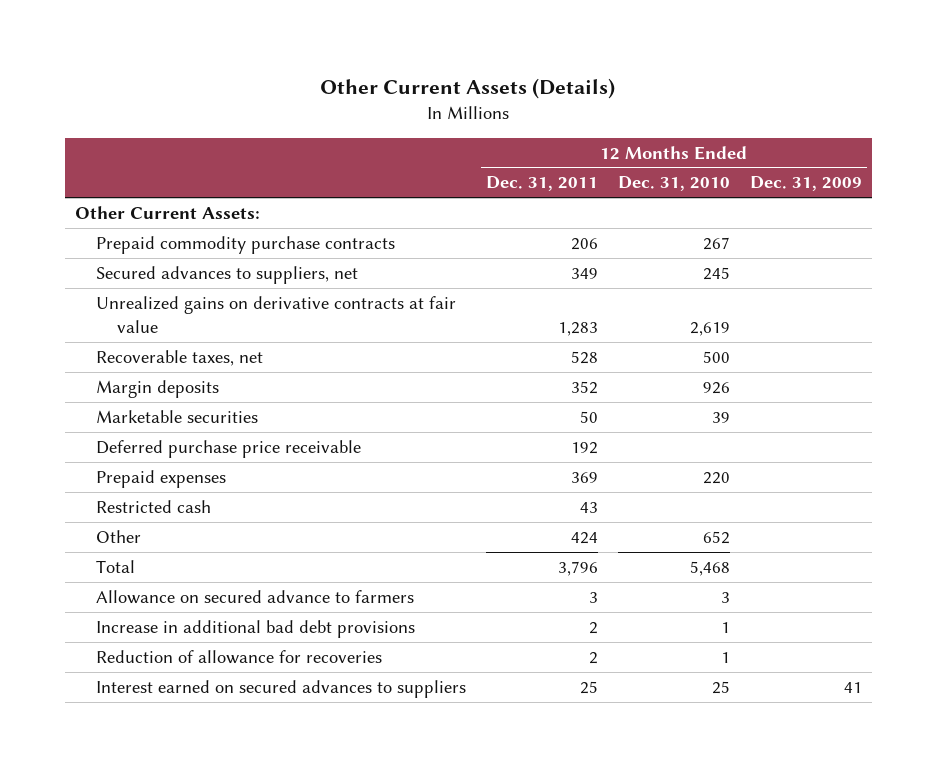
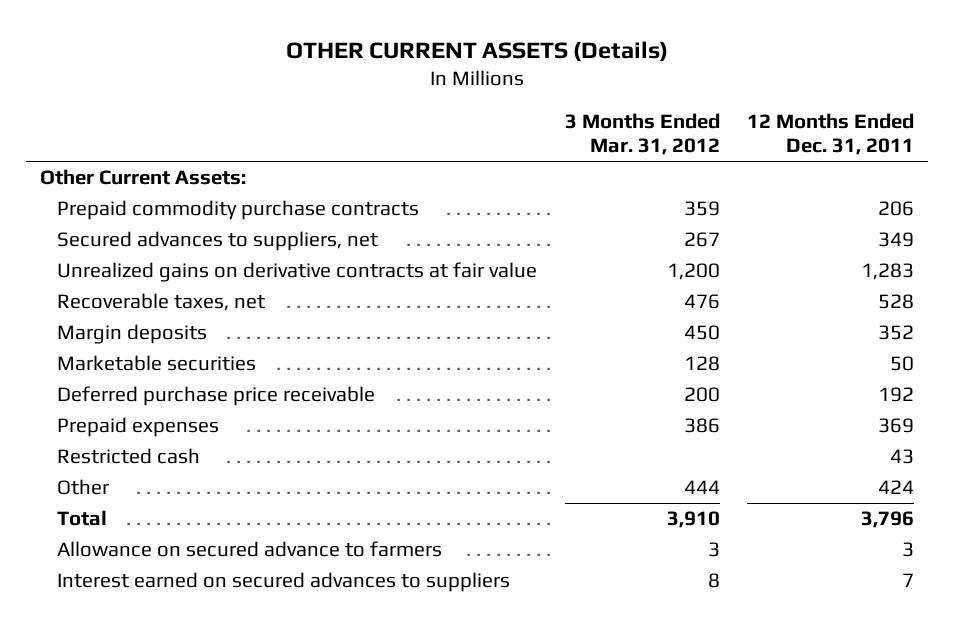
- Other Current Assets (Details)
+ OTHER CURRENT ASSETS (Details)
- | 12 Months Ended Dec. 31, 2011 | 12 Months Ended Dec. 31, 2010 | 12 Months Ended Dec. 31, 2009
+ | 3 Months Ended Mar. 31, 2012 | 12 Months Ended Dec. 31, 2011
- Increase in additional bad debt provisions | 2 | 1 |
- Reduction of allowance for recoveries | 2 | 1 |
- Interest earned on secured advances to suppliers | 25 | 25 | 41
+ Interest earned on secured advances to suppliers | 8 | 7

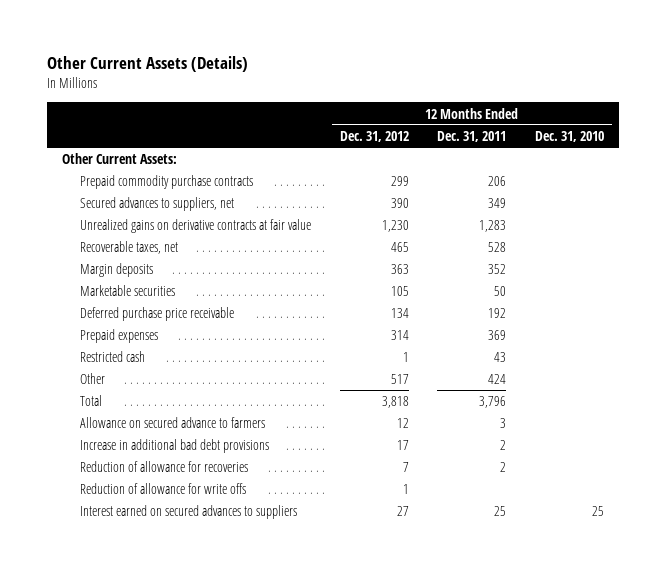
- OTHER CURRENT ASSETS (Details)
+ Other Current Assets (Details)
- | 3 Months Ended Mar. 31, 2012 | 12 Months Ended Dec. 31, 2011
+ | 12 Months Ended Dec. 31, 2012 | 12 Months Ended Dec. 31, 2011 | 12 Months Ended Dec. 31, 2010
- Interest earned on secured advances to suppliers | 8 | 7
+ Increase in additional bad debt provisions | 17 | 2 |
+ Reduction of allowance for recoveries | 7 | 2 |
+ Reduction of allowance for write offs | 1 | |
+ Interest earned on secured advances to suppliers | 27 | 25 | 25

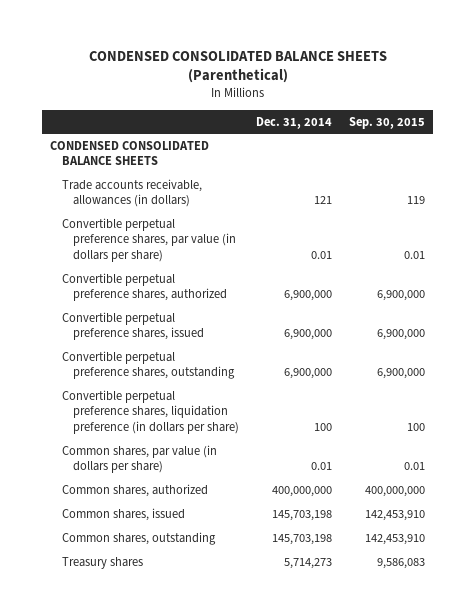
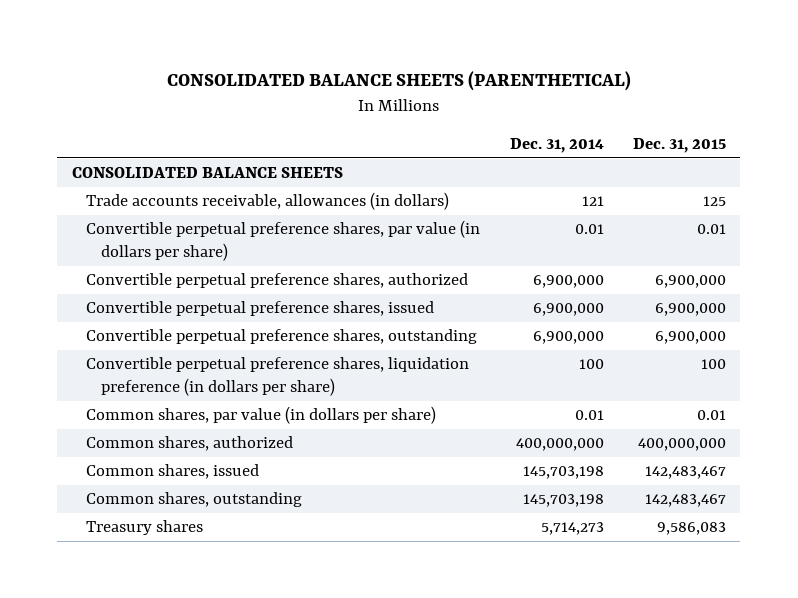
- CONDENSED CONSOLIDATED BALANCE SHEETS (Parenthetical)
+ CONSOLIDATED BALANCE SHEETS (PARENTHETICAL)
- | Dec. 31, 2014 | Sep. 30, 2015
+ | Dec. 31, 2014 | Dec. 31, 2015
- CONDENSED CONSOLIDATED BALANCE SHEETS
+ CONSOLIDATED BALANCE SHEETS

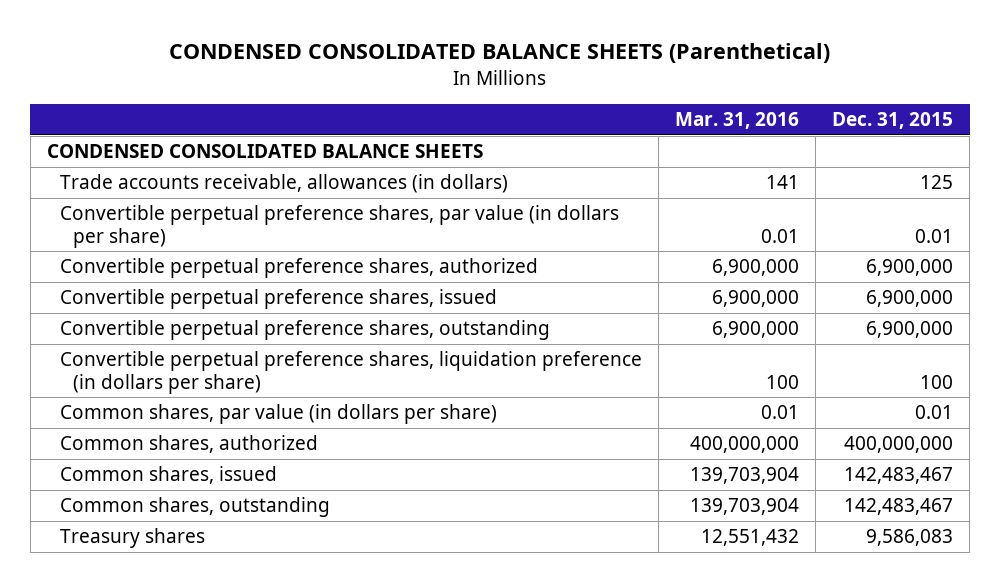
- CONSOLIDATED BALANCE SHEETS (PARENTHETICAL)
+ CONDENSED CONSOLIDATED BALANCE SHEETS (Parenthetical)
- | Dec. 31, 2014 | Dec. 31, 2015
+ | Mar. 31, 2016 | Dec. 31, 2015
- CONSOLIDATED BALANCE SHEETS
+ CONDENSED CONSOLIDATED BALANCE SHEETS

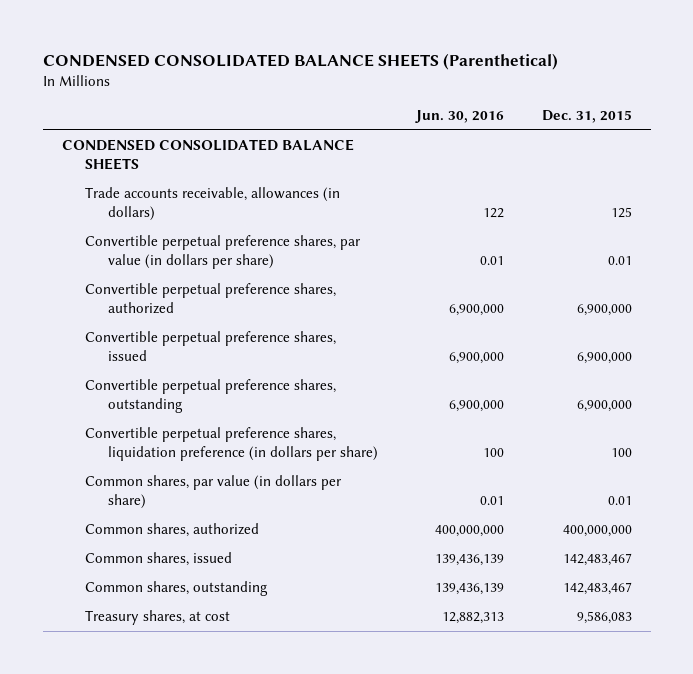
- | Mar. 31, 2016 | Dec. 31, 2015
+ | Jun. 30, 2016 | Dec. 31, 2015
- Treasury shares | 12,551,432 | 9,586,083
+ Treasury shares, at cost | 12,882,313 | 9,586,083

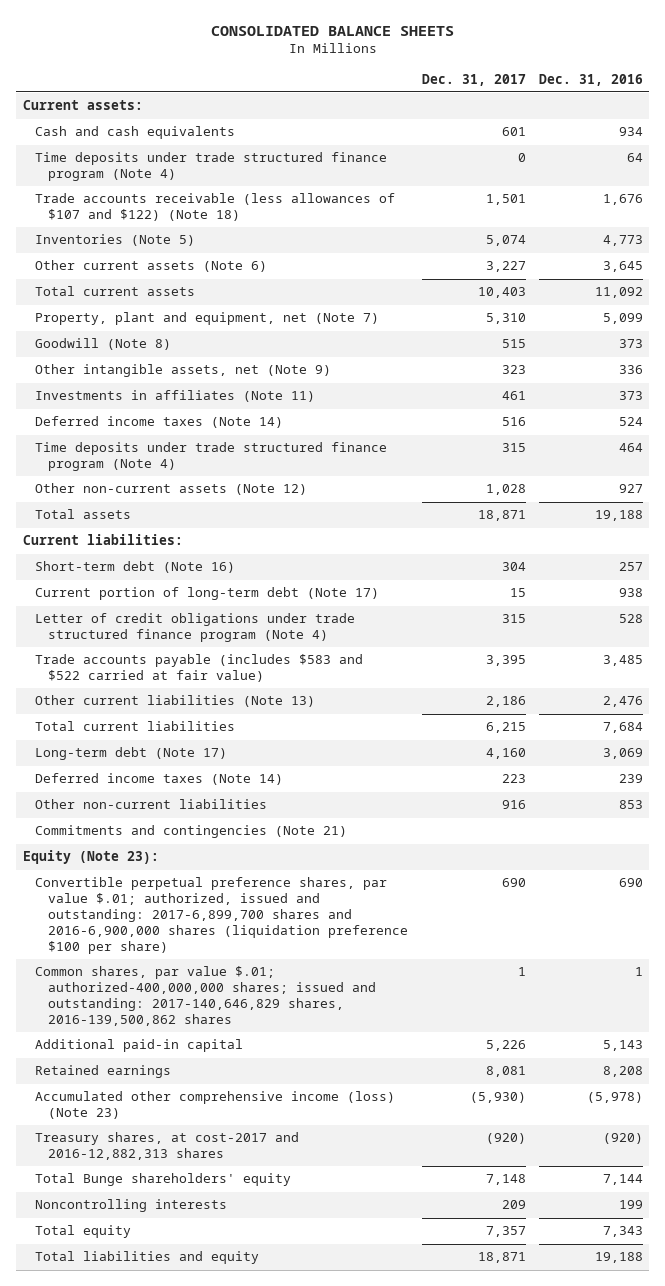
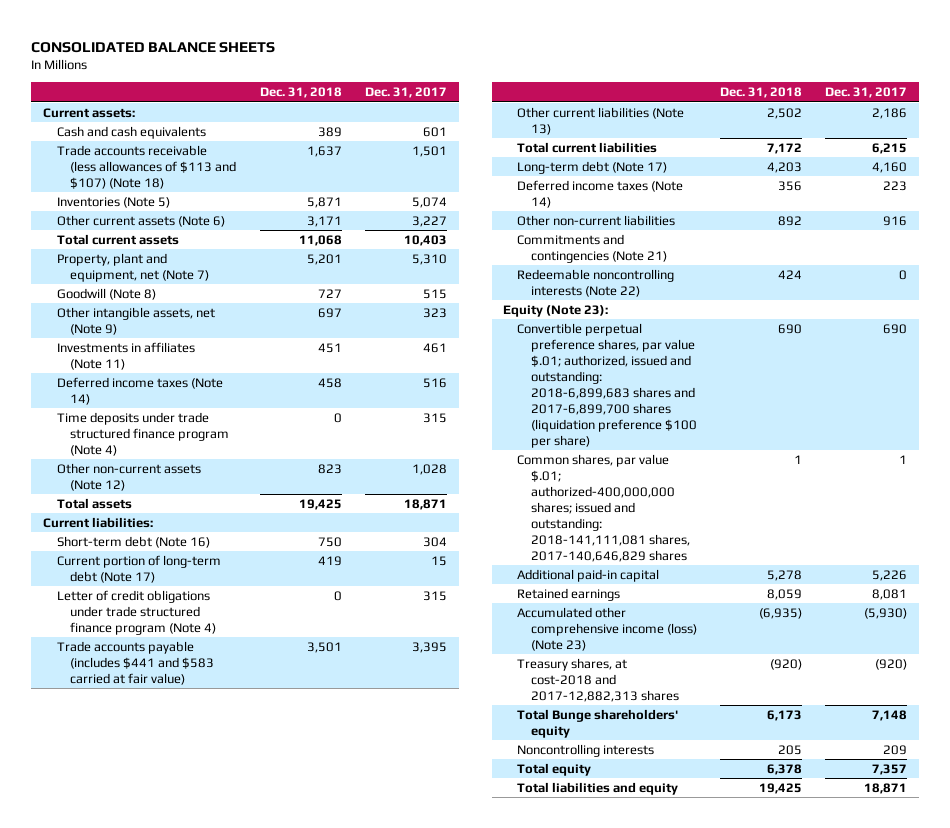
- | Dec. 31, 2017 | Dec. 31, 2016
+ | Dec. 31, 2018 | Dec. 31, 2017
- Time deposits under trade structured finance program (Note 4) | 0 | 64
- Trade accounts receivable (less allowances of $107 and $122) (Note 18) | 1,501 | 1,676
+ Trade accounts receivable (less allowances of $113 and $107) (Note 18) | 1,637 | 1,501
- Trade accounts payable (includes $583 and $522 carried at fair value) | 3,395 | 3,485
+ Trade accounts payable (includes $441 and $583 carried at fair value) | 3,501 | 3,395
+ Redeemable noncontrolling interests (Note 22) | 424 | 0
- Convertible perpetual preference shares, par value $.01; authorized, issued and outstanding: 2017-6,899,700 shares and 2016-6,900,000 shares (liquidation preference $100 per share) | 690 | 690
- Common shares, par value $.01; authorized-400,000,000 shares; issued and outstanding: 2017-140,646,829 shares, 2016-139,500,862 shares | 1 | 1
+ Convertible perpetual preference shares, par value $.01; authorized, issued and outstanding: 2018-6,899,683 shares and 2017-6,899,700 shares (liquidation preference $100 per share) | 690 | 690
+ Common shares, par value $.01; authorized-400,000,000 shares; issued and outstanding: 2018-141,111,081 shares, 2017-140,646,829 shares | 1 | 1
- Treasury shares, at cost-2017 and 2016-12,882,313 shares | (920) | (920)
+ Treasury shares, at cost-2018 and 2017-12,882,313 shares | (920) | (920)

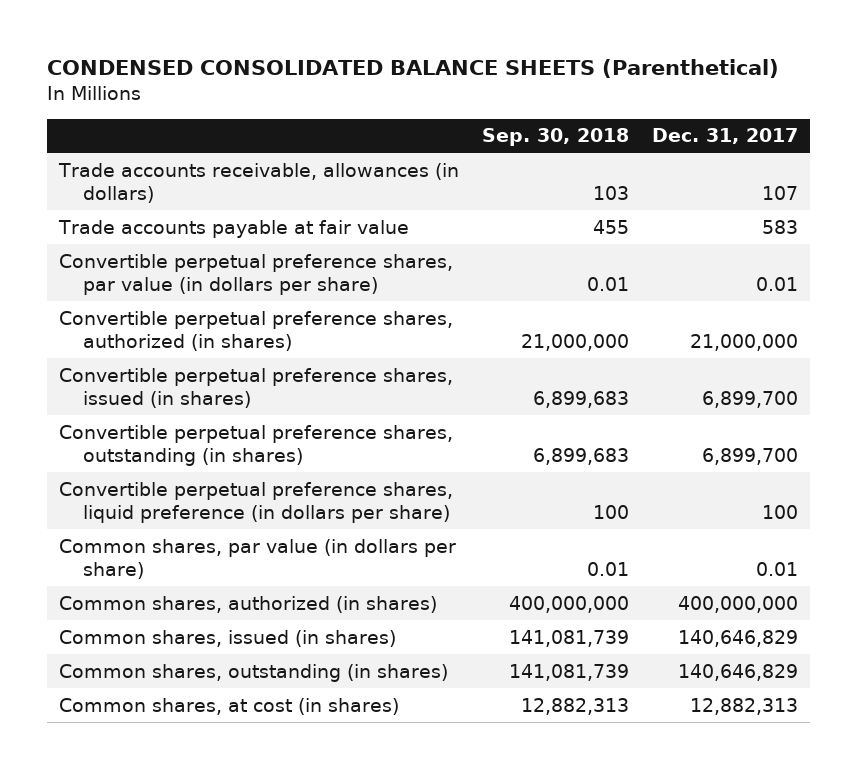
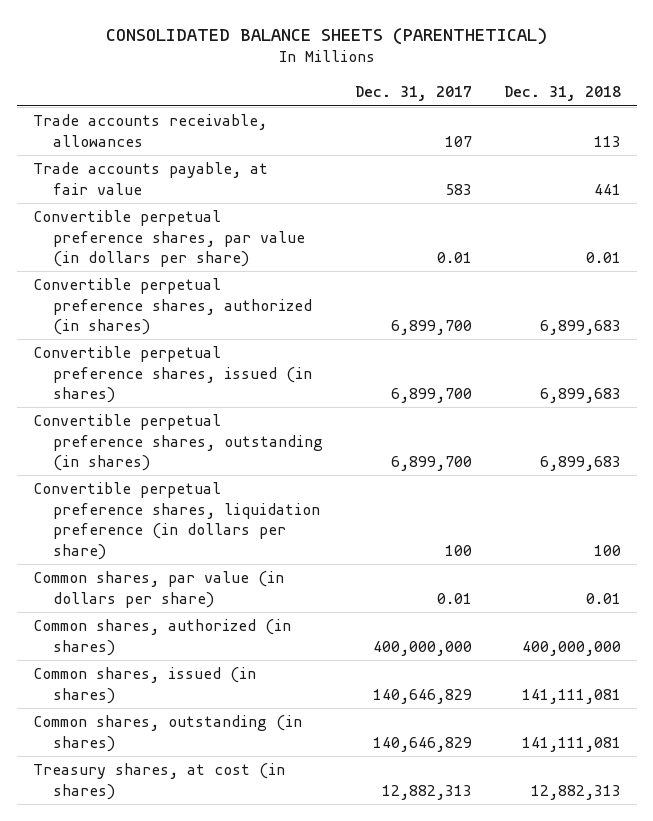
- CONDENSED CONSOLIDATED BALANCE SHEETS (Parenthetical)
+ CONSOLIDATED BALANCE SHEETS (PARENTHETICAL)
- | Sep. 30, 2018 | Dec. 31, 2017
+ | Dec. 31, 2017 | Dec. 31, 2018
- Trade accounts receivable, allowances (in dollars) | 103 | 107
- Trade accounts payable at fair value | 455 | 583
+ Trade accounts receivable, allowances | 107 | 113
+ Trade accounts payable, at fair value | 583 | 441
- Convertible perpetual preference shares, authorized (in shares) | 21,000,000 | 21,000,000
+ Convertible perpetual preference shares, authorized (in shares) | 6,899,700 | 6,899,683
- Convertible perpetual preference shares, liquid preference (in dollars per share) | 100 | 100
+ Convertible perpetual preference shares, liquidation preference (in dollars per share) | 100 | 100
- Common shares, at cost (in shares) | 12,882,313 | 12,882,313
+ Treasury shares, at cost (in shares) | 12,882,313 | 12,882,313

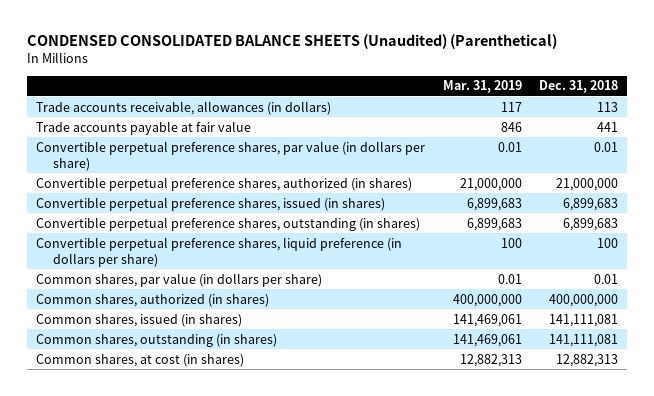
- CONSOLIDATED BALANCE SHEETS (PARENTHETICAL)
+ CONDENSED CONSOLIDATED BALANCE SHEETS (Unaudited) (Parenthetical)
- | Dec. 31, 2017 | Dec. 31, 2018
+ | Mar. 31, 2019 | Dec. 31, 2018
- Trade accounts receivable, allowances | 107 | 113
- Trade accounts payable, at fair value | 583 | 441
+ Trade accounts receivable, allowances (in dollars) | 117 | 113
+ Trade accounts payable at fair value | 846 | 441
- Convertible perpetual preference shares, authorized (in shares) | 6,899,700 | 6,899,683
+ Convertible perpetual preference shares, authorized (in shares) | 21,000,000 | 21,000,000
- Convertible perpetual preference shares, liquidation preference (in dollars per share) | 100 | 100
+ Convertible perpetual preference shares, liquid preference (in dollars per share) | 100 | 100
- Treasury shares, at cost (in shares) | 12,882,313 | 12,882,313
+ Common shares, at cost (in shares) | 12,882,313 | 12,882,313

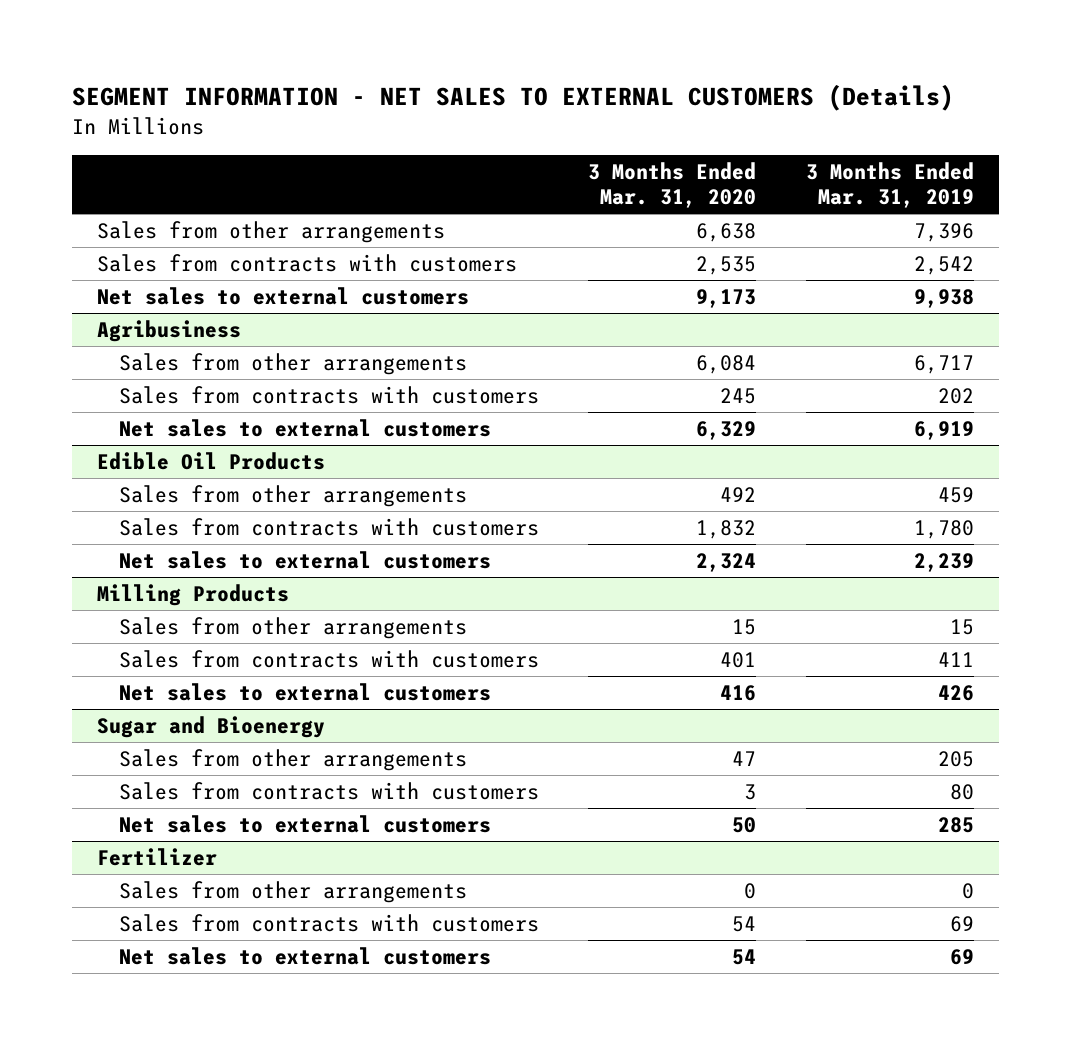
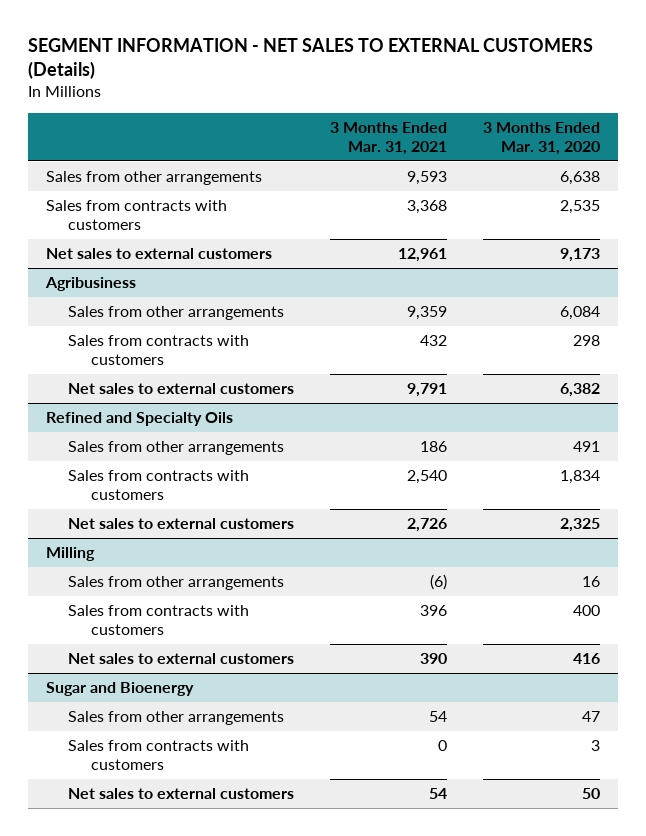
- | 3 Months Ended Mar. 31, 2020 | 3 Months Ended Mar. 31, 2019
+ | 3 Months Ended Mar. 31, 2021 | 3 Months Ended Mar. 31, 2020
@ Agribusiness
- Sales from contracts with customers | 245 | 202
- Net sales to external customers | 6,329 | 6,919
- Edible Oil Products
- Sales from other arrangements | 492 | 459
- Sales from contracts with customers | 1,832 | 1,780
- Net sales to external customers | 2,324 | 2,239
- Milling Products
- Sales from other arrangements | 15 | 15
- Sales from contracts with customers | 401 | 411
@ Agribusiness
+ Sales from contracts with customers | 432 | 298
+ Net sales to external customers | 9,791 | 6,382
+ Refined and Specialty Oils
+ Sales from other arrangements | 186 | 491
+ Sales from contracts with customers | 2,540 | 1,834
+ Net sales to external customers | 2,726 | 2,325
+ Milling
+ Sales from other arrangements | (6) | 16
+ Sales from contracts with customers | 396 | 400
- Fertilizer
- Sales from other arrangements | 0 | 0
- Sales from contracts with customers | 54 | 69
- Net sales to external customers | 54 | 69

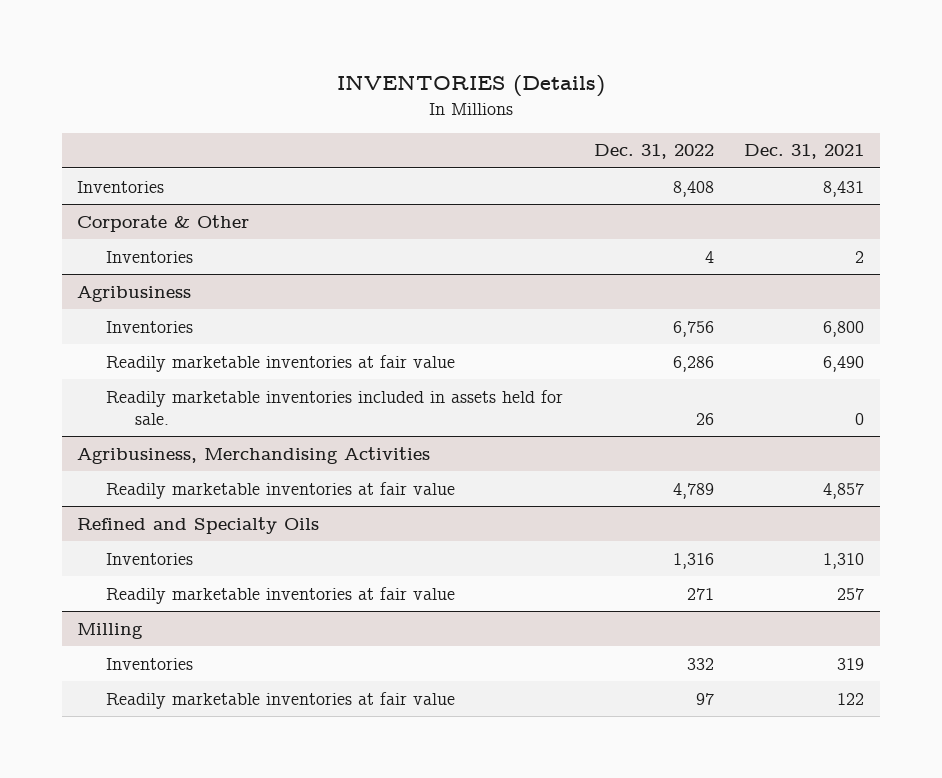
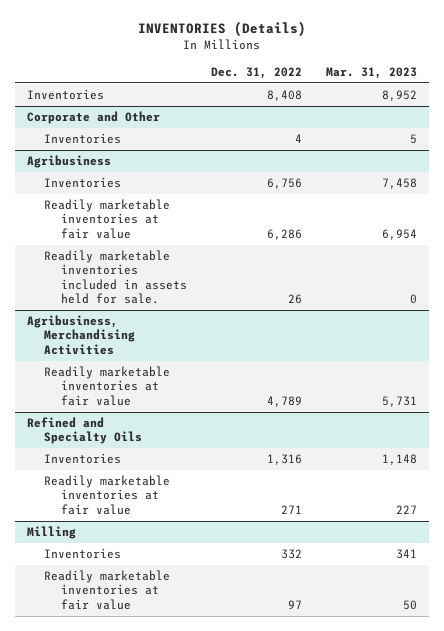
- | Dec. 31, 2022 | Dec. 31, 2021
+ | Dec. 31, 2022 | Mar. 31, 2023
- Corporate & Other
+ Corporate and Other

